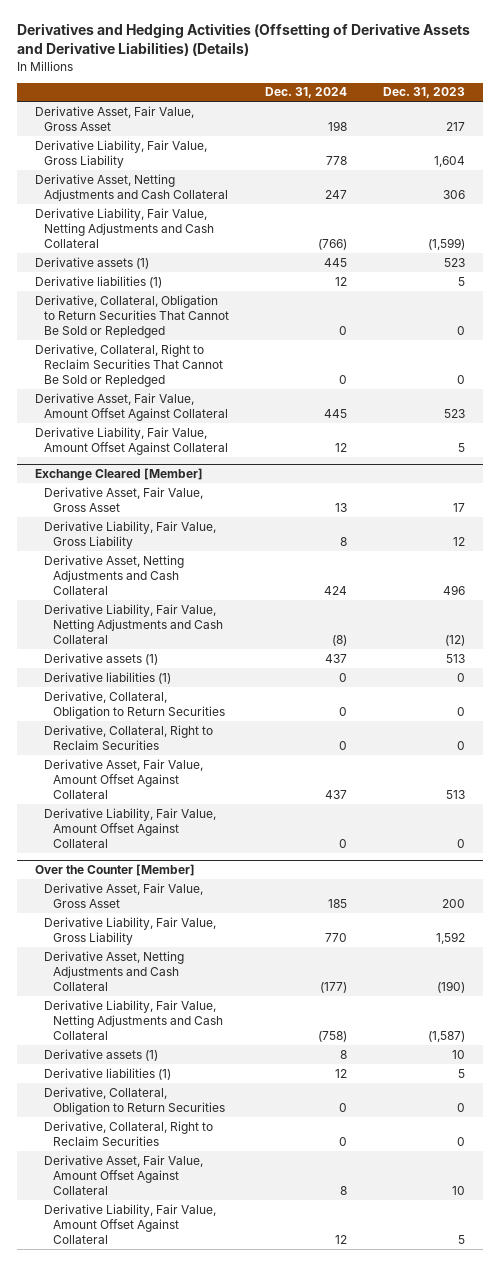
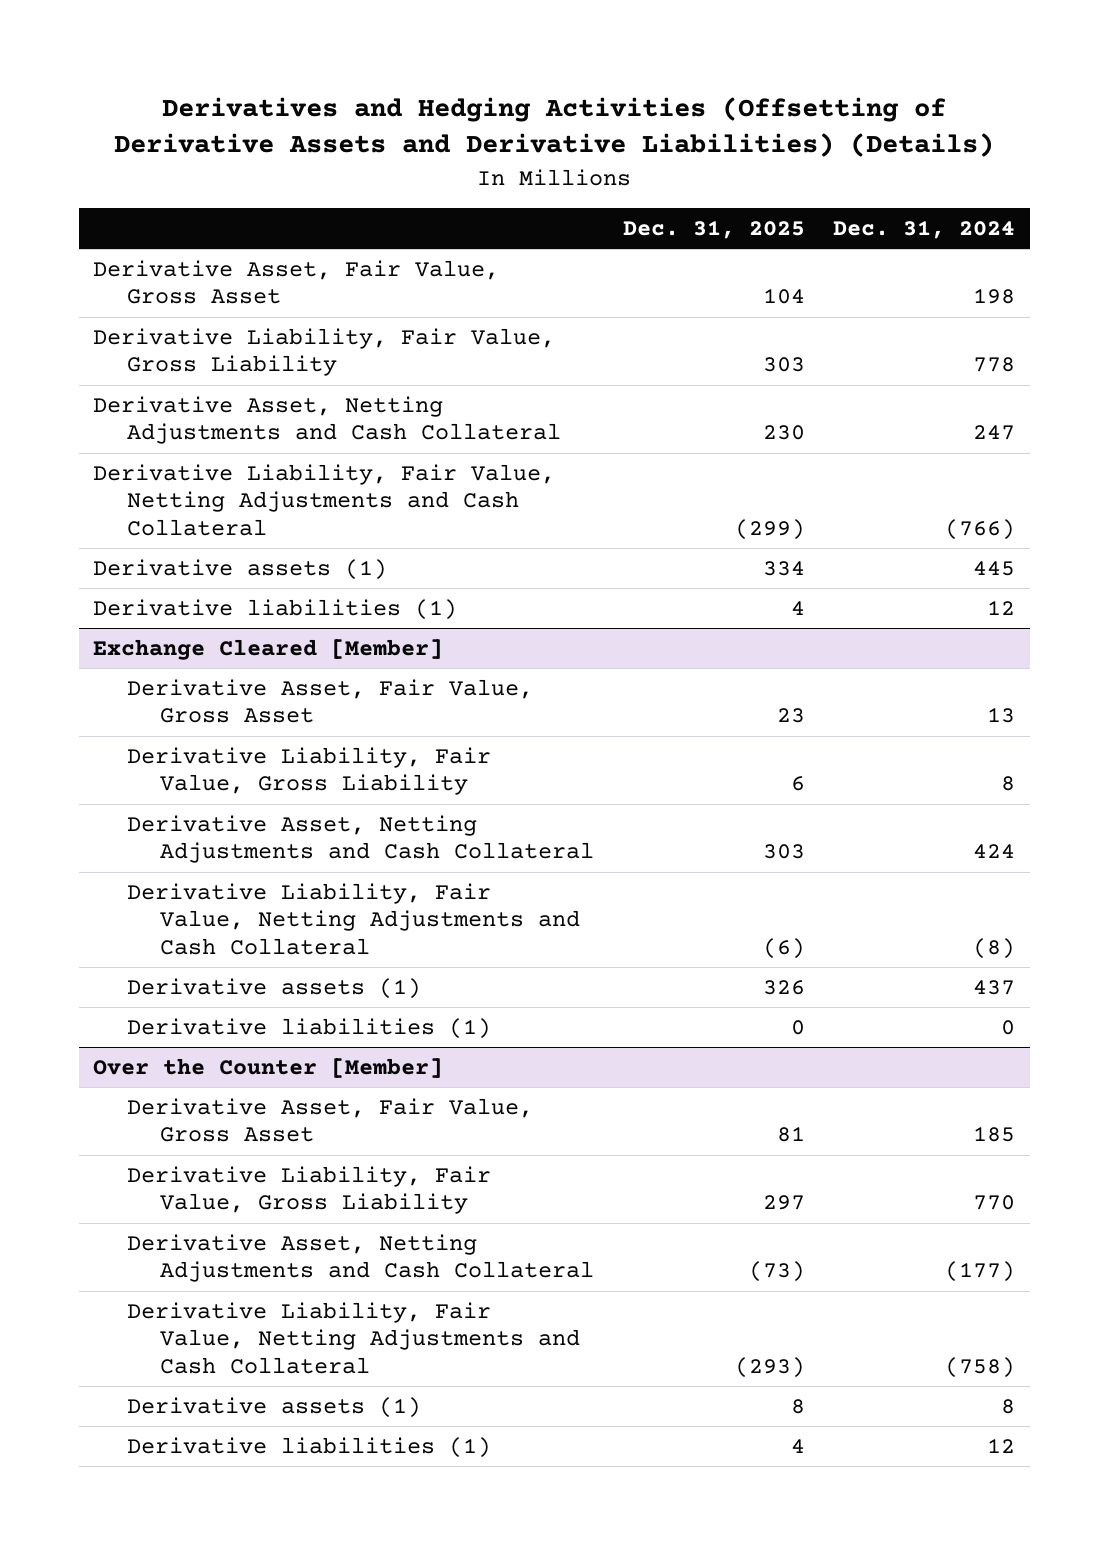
- | Dec. 31, 2024 | Dec. 31, 2023
+ | Dec. 31, 2025 | Dec. 31, 2024
- Derivative, Collateral, Obligation to Return Securities That Cannot Be Sold or Repledged | 0 | 0
- Derivative, Collateral, Right to Reclaim Securities That Cannot Be Sold or Repledged | 0 | 0
- Derivative Asset, Fair Value, Amount Offset Against Collateral | 445 | 523
- Derivative Liability, Fair Value, Amount Offset Against Collateral | 12 | 5
@ Exchange Cleared [Member]
- Derivative, Collateral, Obligation to Return Securities | 0 | 0
- Derivative, Collateral, Right to Reclaim Securities | 0 | 0
- Derivative Asset, Fair Value, Amount Offset Against Collateral | 437 | 513
- Derivative Liability, Fair Value, Amount Offset Against Collateral | 0 | 0
@ Over the Counter [Member]
- Derivative, Collateral, Obligation to Return Securities | 0 | 0
- Derivative, Collateral, Right to Reclaim Securities | 0 | 0
- Derivative Asset, Fair Value, Amount Offset Against Collateral | 8 | 10
- Derivative Liability, Fair Value, Amount Offset Against Collateral | 12 | 5

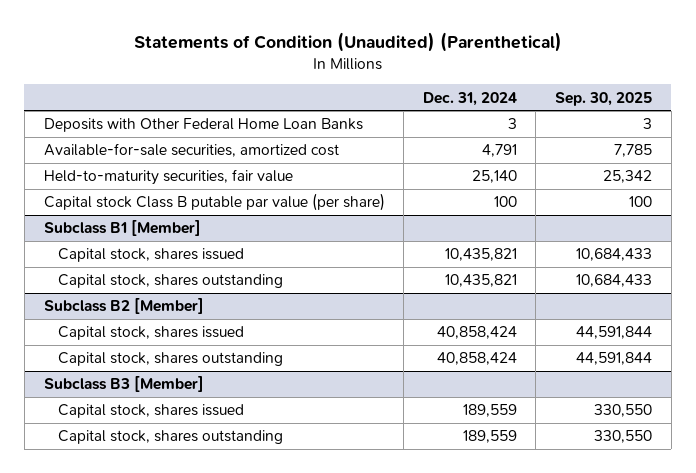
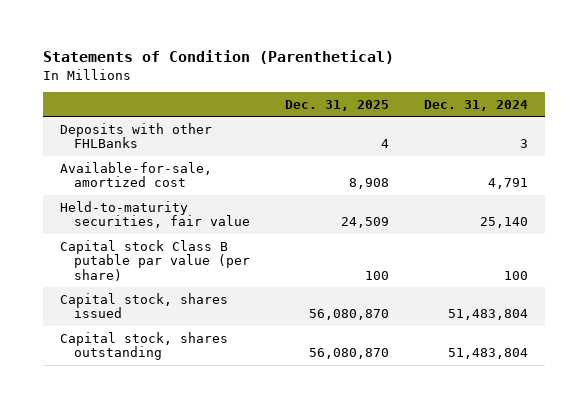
- Statements of Condition (Unaudited) (Parenthetical)
+ Statements of Condition (Parenthetical)
- | Dec. 31, 2024 | Sep. 30, 2025
+ | Dec. 31, 2025 | Dec. 31, 2024
- Deposits with Other Federal Home Loan Banks | 3 | 3
- Available-for-sale securities, amortized cost | 4,791 | 7,785
+ Deposits with other FHLBanks | 4 | 3
+ Available-for-sale, amortized cost | 8,908 | 4,791
- Subclass B1 [Member]
- Capital stock, shares issued | 10,435,821 | 10,684,433
- Capital stock, shares outstanding | 10,435,821 | 10,684,433
- Subclass B2 [Member]
- Capital stock, shares issued | 40,858,424 | 44,591,844
- Capital stock, shares outstanding | 40,858,424 | 44,591,844
- Subclass B3 [Member]
- Capital stock, shares issued | 189,559 | 330,550
- Capital stock, shares outstanding | 189,559 | 330,550
+ Capital stock, shares issued | 56,080,870 | 51,483,804
+ Capital stock, shares outstanding | 56,080,870 | 51,483,804

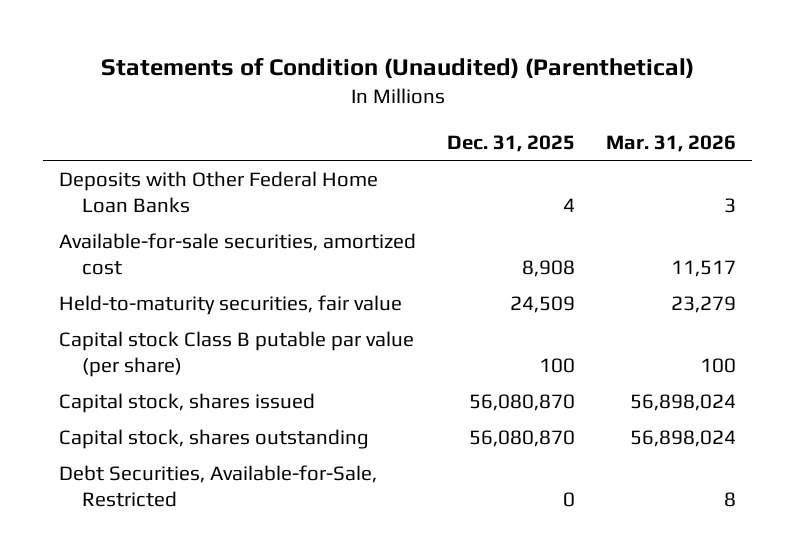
- Statements of Condition (Parenthetical)
+ Statements of Condition (Unaudited) (Parenthetical)
- | Dec. 31, 2025 | Dec. 31, 2024
+ | Dec. 31, 2025 | Mar. 31, 2026
- Deposits with other FHLBanks | 4 | 3
- Available-for-sale, amortized cost | 8,908 | 4,791
+ Deposits with Other Federal Home Loan Banks | 4 | 3
+ Available-for-sale securities, amortized cost | 8,908 | 11,517
+ Debt Securities, Available-for-Sale, Restricted | 0 | 8

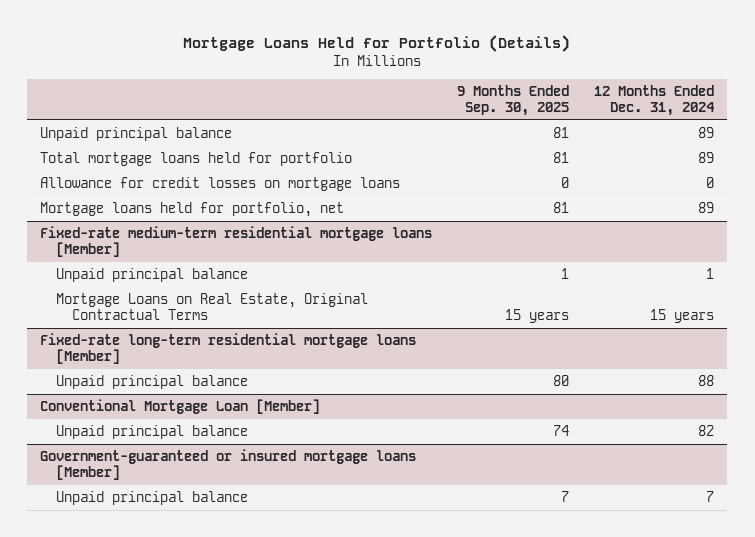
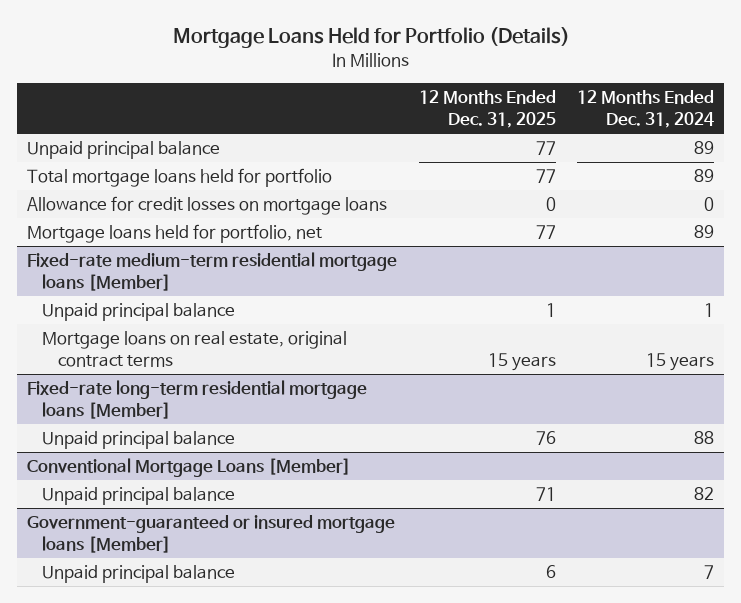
- | 9 Months Ended Sep. 30, 2025 | 12 Months Ended Dec. 31, 2024
+ | 12 Months Ended Dec. 31, 2025 | 12 Months Ended Dec. 31, 2024
@ Fixed-rate medium-term residential mortgage loans [Member]
- Mortgage Loans on Real Estate, Original Contractual Terms | 15 years | 15 years
+ Mortgage loans on real estate, original contract terms | 15 years | 15 years
- Conventional Mortgage Loan [Member]
+ Conventional Mortgage Loans [Member]

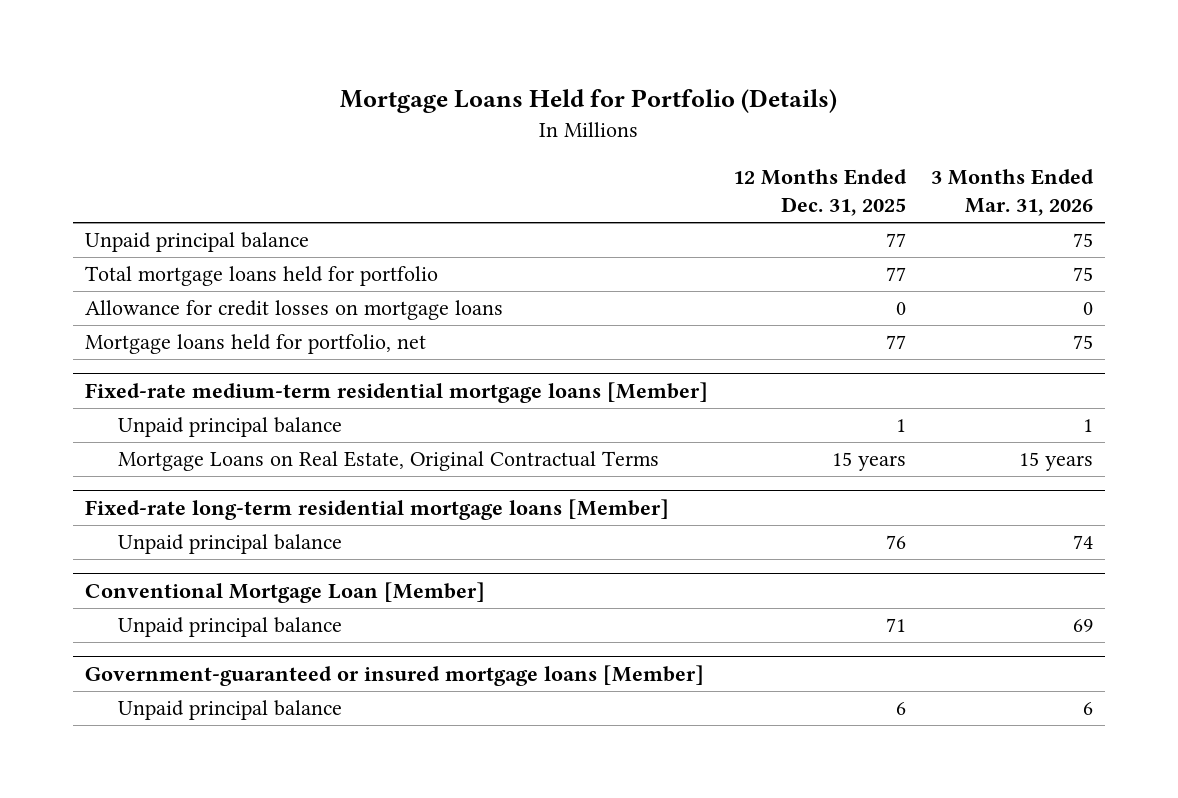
- | 12 Months Ended Dec. 31, 2025 | 12 Months Ended Dec. 31, 2024
+ | 12 Months Ended Dec. 31, 2025 | 3 Months Ended Mar. 31, 2026
@ Fixed-rate medium-term residential mortgage loans [Member]
- Mortgage loans on real estate, original contract terms | 15 years | 15 years
+ Mortgage Loans on Real Estate, Original Contractual Terms | 15 years | 15 years
- Conventional Mortgage Loans [Member]
+ Conventional Mortgage Loan [Member]

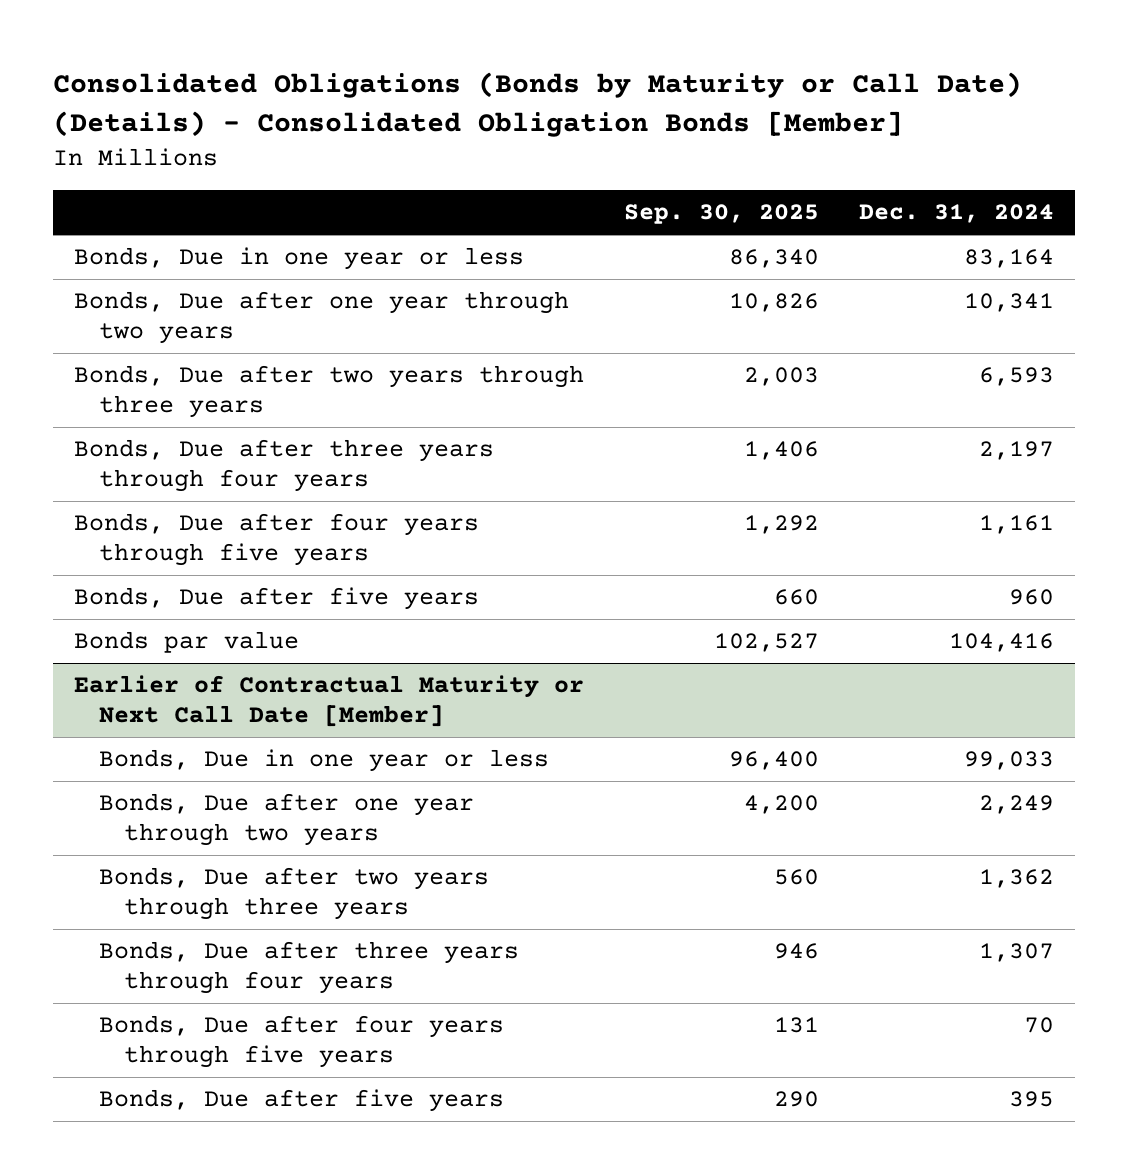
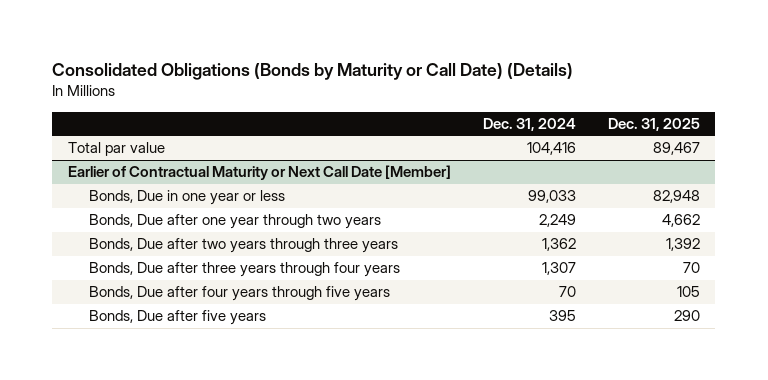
- Consolidated Obligations (Bonds by Maturity or Call Date) (Details) - Consolidated Obligation Bonds [Member]
+ Consolidated Obligations (Bonds by Maturity or Call Date) (Details)
- | Sep. 30, 2025 | Dec. 31, 2024
+ | Dec. 31, 2024 | Dec. 31, 2025
- Bonds, Due in one year or less | 86,340 | 83,164
- Bonds, Due after one year through two years | 10,826 | 10,341
- Bonds, Due after two years through three years | 2,003 | 6,593
- Bonds, Due after three years through four years | 1,406 | 2,197
- Bonds, Due after four years through five years | 1,292 | 1,161
- Bonds, Due after five years | 660 | 960
- Bonds par value | 102,527 | 104,416
+ Total par value | 104,416 | 89,467

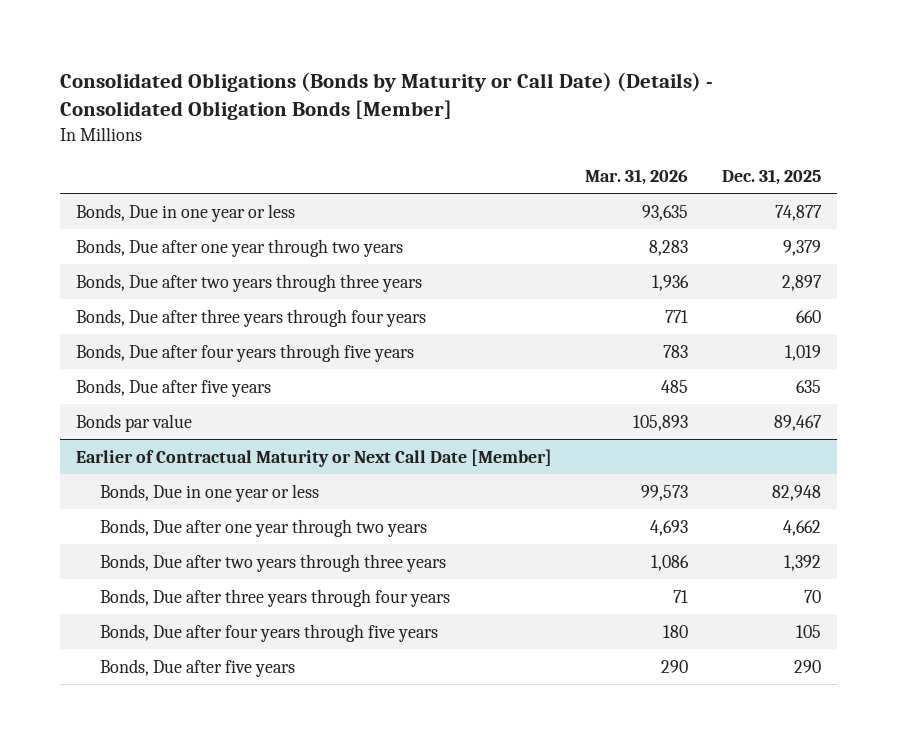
- Consolidated Obligations (Bonds by Maturity or Call Date) (Details)
+ Consolidated Obligations (Bonds by Maturity or Call Date) (Details) - Consolidated Obligation Bonds [Member]
- | Dec. 31, 2024 | Dec. 31, 2025
+ | Mar. 31, 2026 | Dec. 31, 2025
- Total par value | 104,416 | 89,467
+ Bonds, Due in one year or less | 93,635 | 74,877
+ Bonds, Due after one year through two years | 8,283 | 9,379
+ Bonds, Due after two years through three years | 1,936 | 2,897
+ Bonds, Due after three years through four years | 771 | 660
+ Bonds, Due after four years through five years | 783 | 1,019
+ Bonds, Due after five years | 485 | 635
+ Bonds par value | 105,893 | 89,467

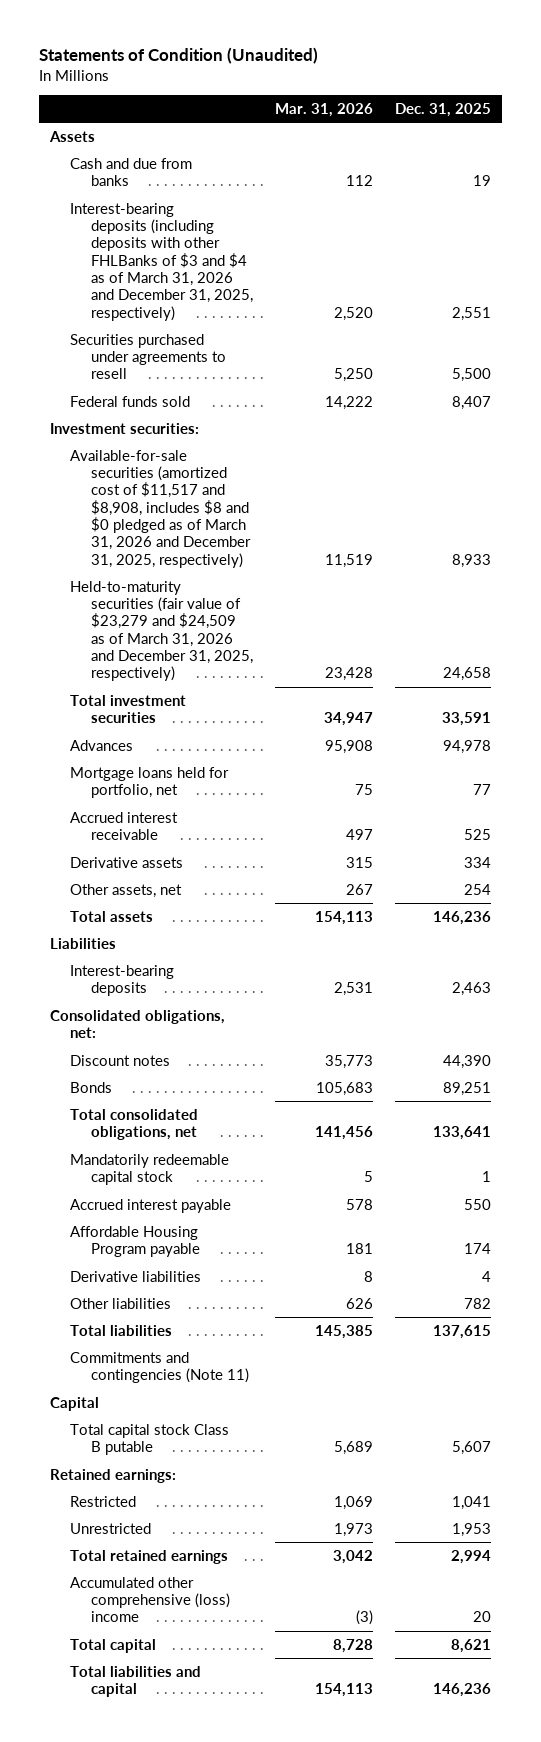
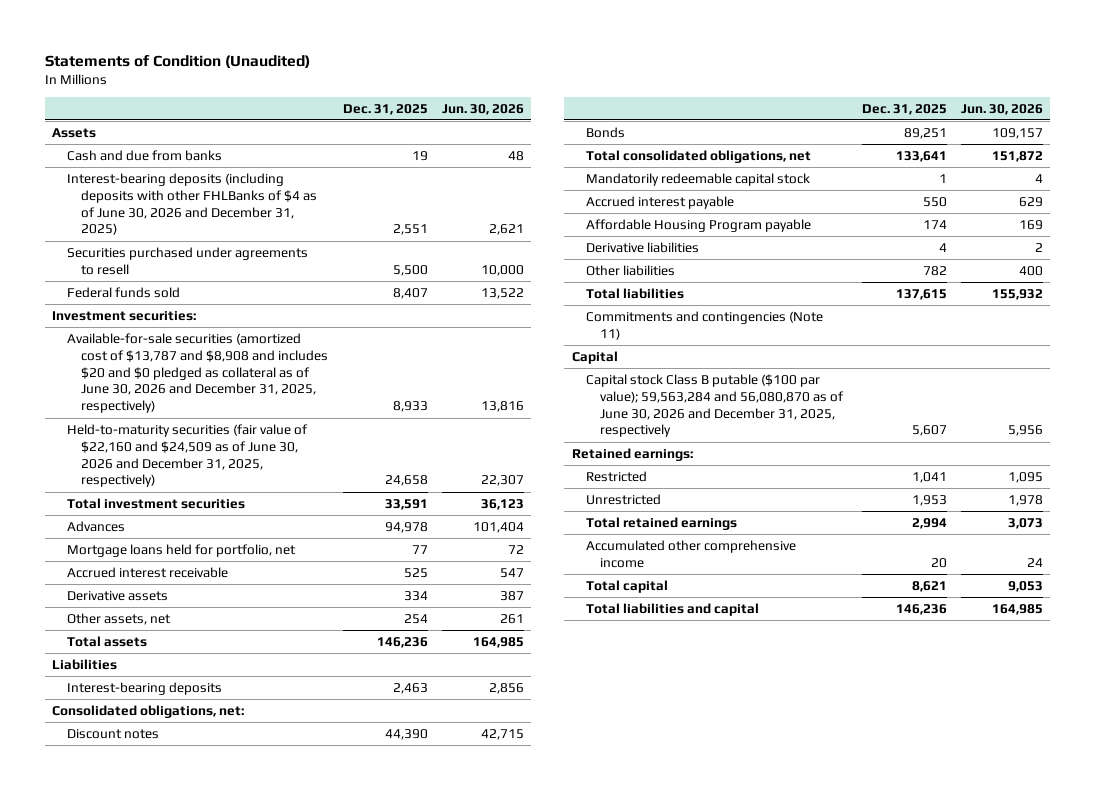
- | Mar. 31, 2026 | Dec. 31, 2025
+ | Dec. 31, 2025 | Jun. 30, 2026
- Interest-bearing deposits (including deposits with other FHLBanks of $3 and $4 as of March 31, 2026 and December 31, 2025, respectively) | 2,520 | 2,551
+ Interest-bearing deposits (including deposits with other FHLBanks of $4 as of June 30, 2026 and December 31, 2025) | 2,551 | 2,621
- Available-for-sale securities (amortized cost of $11,517 and $8,908, includes $8 and $0 pledged as of March 31, 2026 and December 31, 2025, respectively) | 11,519 | 8,933
- Held-to-maturity securities (fair value of $23,279 and $24,509 as of March 31, 2026 and December 31, 2025, respectively) | 23,428 | 24,658
+ Available-for-sale securities (amortized cost of $13,787 and $8,908 and includes $20 and $0 pledged as collateral as of June 30, 2026 and December 31, 2025, respectively) | 8,933 | 13,816
+ Held-to-maturity securities (fair value of $22,160 and $24,509 as of June 30, 2026 and December 31, 2025, respectively) | 24,658 | 22,307
- Total capital stock Class B putable | 5,689 | 5,607
+ Capital stock Class B putable ($100 par value); 59,563,284 and 56,080,870 as of June 30, 2026 and December 31, 2025, respectively | 5,607 | 5,956
- Accumulated other comprehensive (loss) income | (3) | 20
+ Accumulated other comprehensive income | 20 | 24

